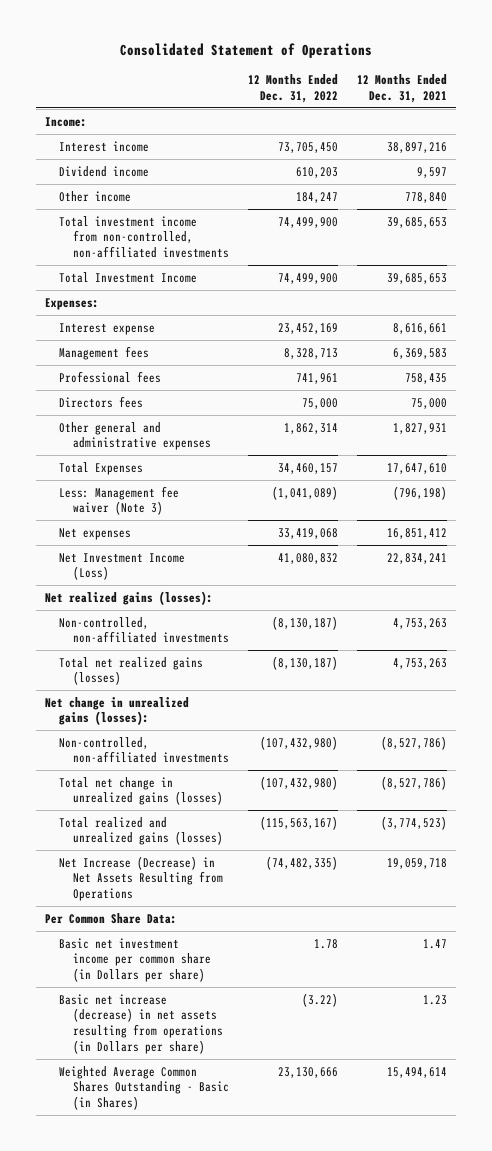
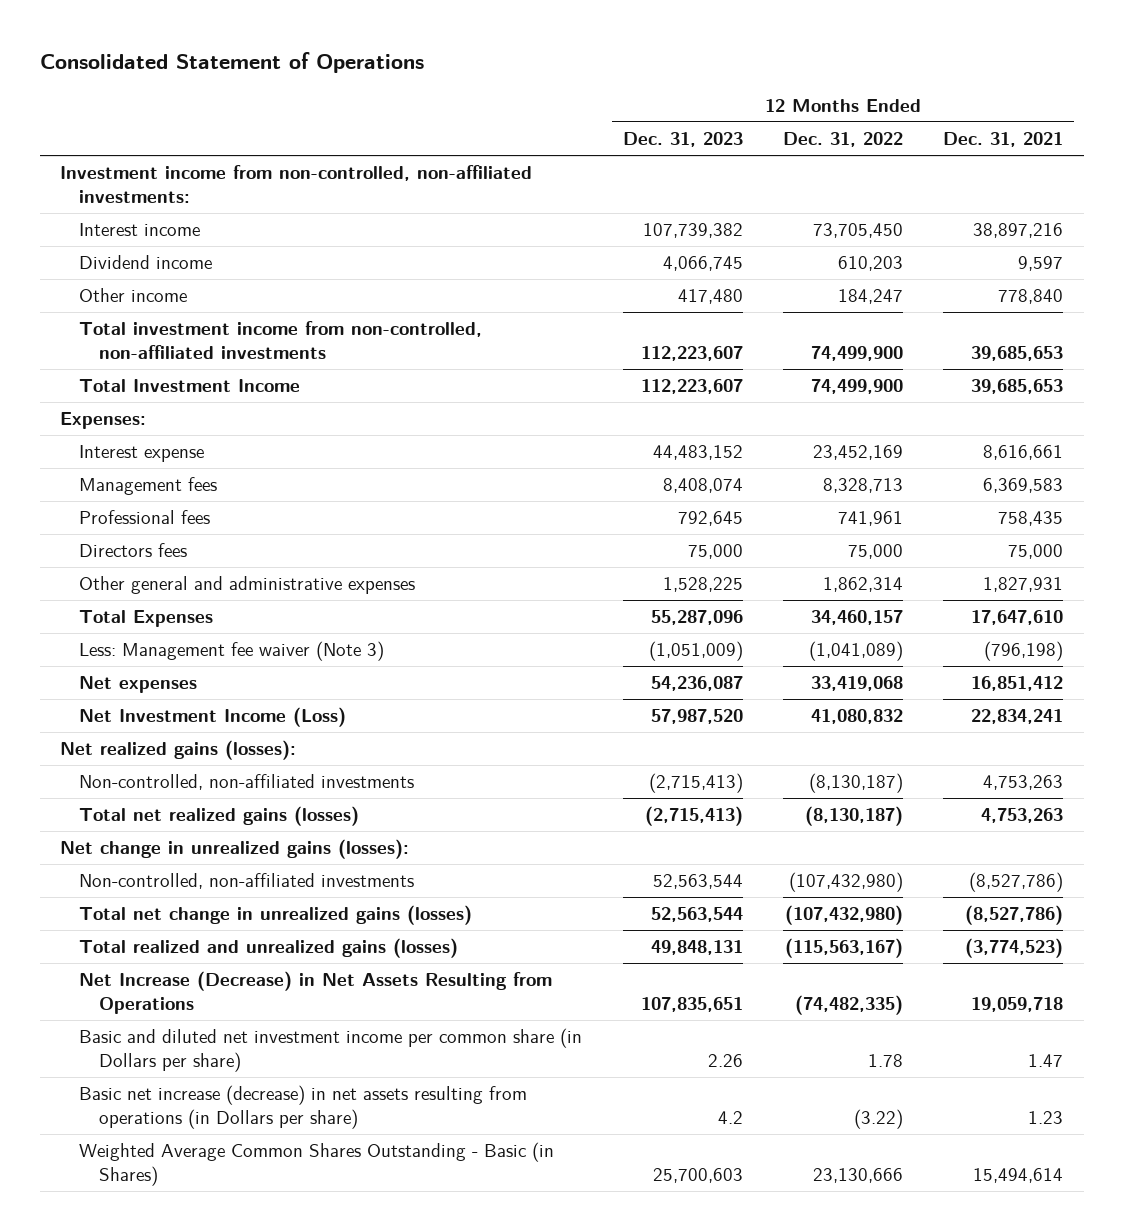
- | 12 Months Ended Dec. 31, 2022 | 12 Months Ended Dec. 31, 2021
+ | 12 Months Ended Dec. 31, 2023 | 12 Months Ended Dec. 31, 2022 | 12 Months Ended Dec. 31, 2021
- Income:
+ Investment income from non-controlled, non-affiliated investments:
- Per Common Share Data:
- Basic net investment income per common share (in Dollars per share) | 1.78 | 1.47
+ Basic and diluted net investment income per common share (in Dollars per share) | 2.26 | 1.78 | 1.47

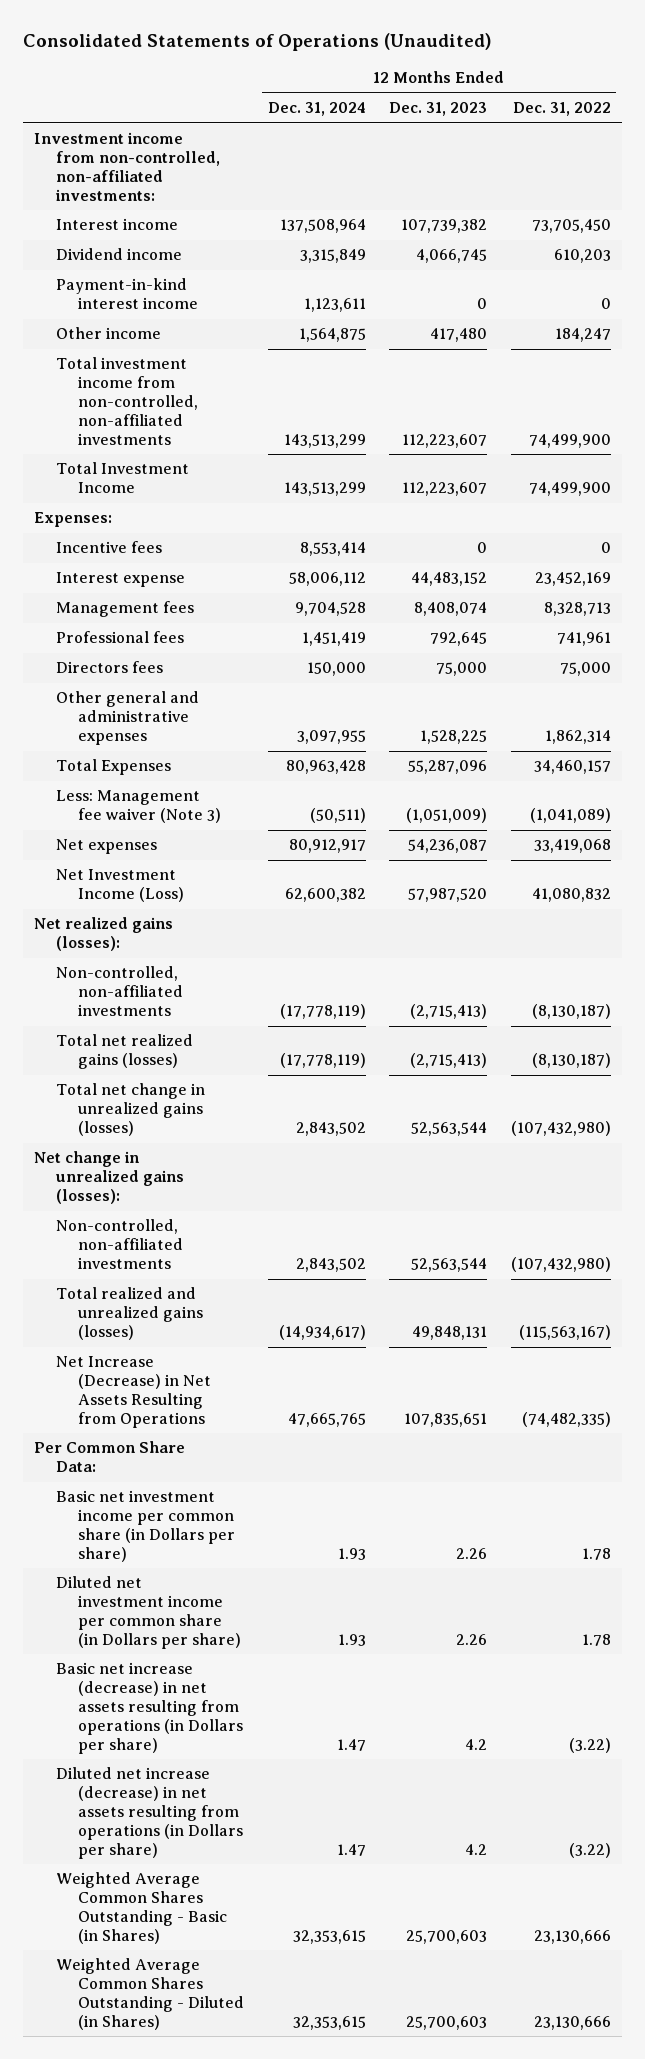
- Consolidated Statement of Operations
+ Consolidated Statements of Operations (Unaudited)
- | 12 Months Ended Dec. 31, 2023 | 12 Months Ended Dec. 31, 2022 | 12 Months Ended Dec. 31, 2021
+ | 12 Months Ended Dec. 31, 2024 | 12 Months Ended Dec. 31, 2023 | 12 Months Ended Dec. 31, 2022
+ Payment-in-kind interest income | 1,123,611 | 0 | 0
+ Incentive fees | 8,553,414 | 0 | 0
moved up: Total net change in unrealized gains (losses) | 2,843,502 | 52,563,544 | (107,432,980)
- Basic and diluted net investment income per common share (in Dollars per share) | 2.26 | 1.78 | 1.47
+ Per Common Share Data:
+ Basic net investment income per common share (in Dollars per share) | 1.93 | 2.26 | 1.78
+ Diluted net investment income per common share (in Dollars per share) | 1.93 | 2.26 | 1.78
+ Diluted net increase (decrease) in net assets resulting from operations (in Dollars per share) | 1.47 | 4.2 | (3.22)
+ Weighted Average Common Shares Outstanding - Diluted (in Shares) | 32,353,615 | 25,700,603 | 23,130,666

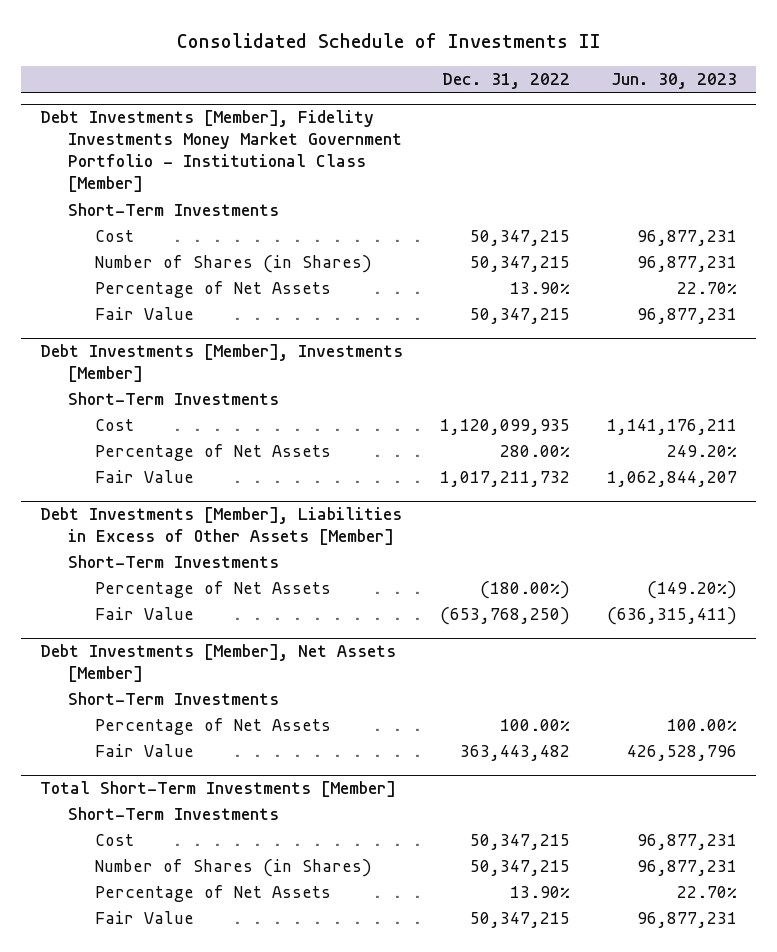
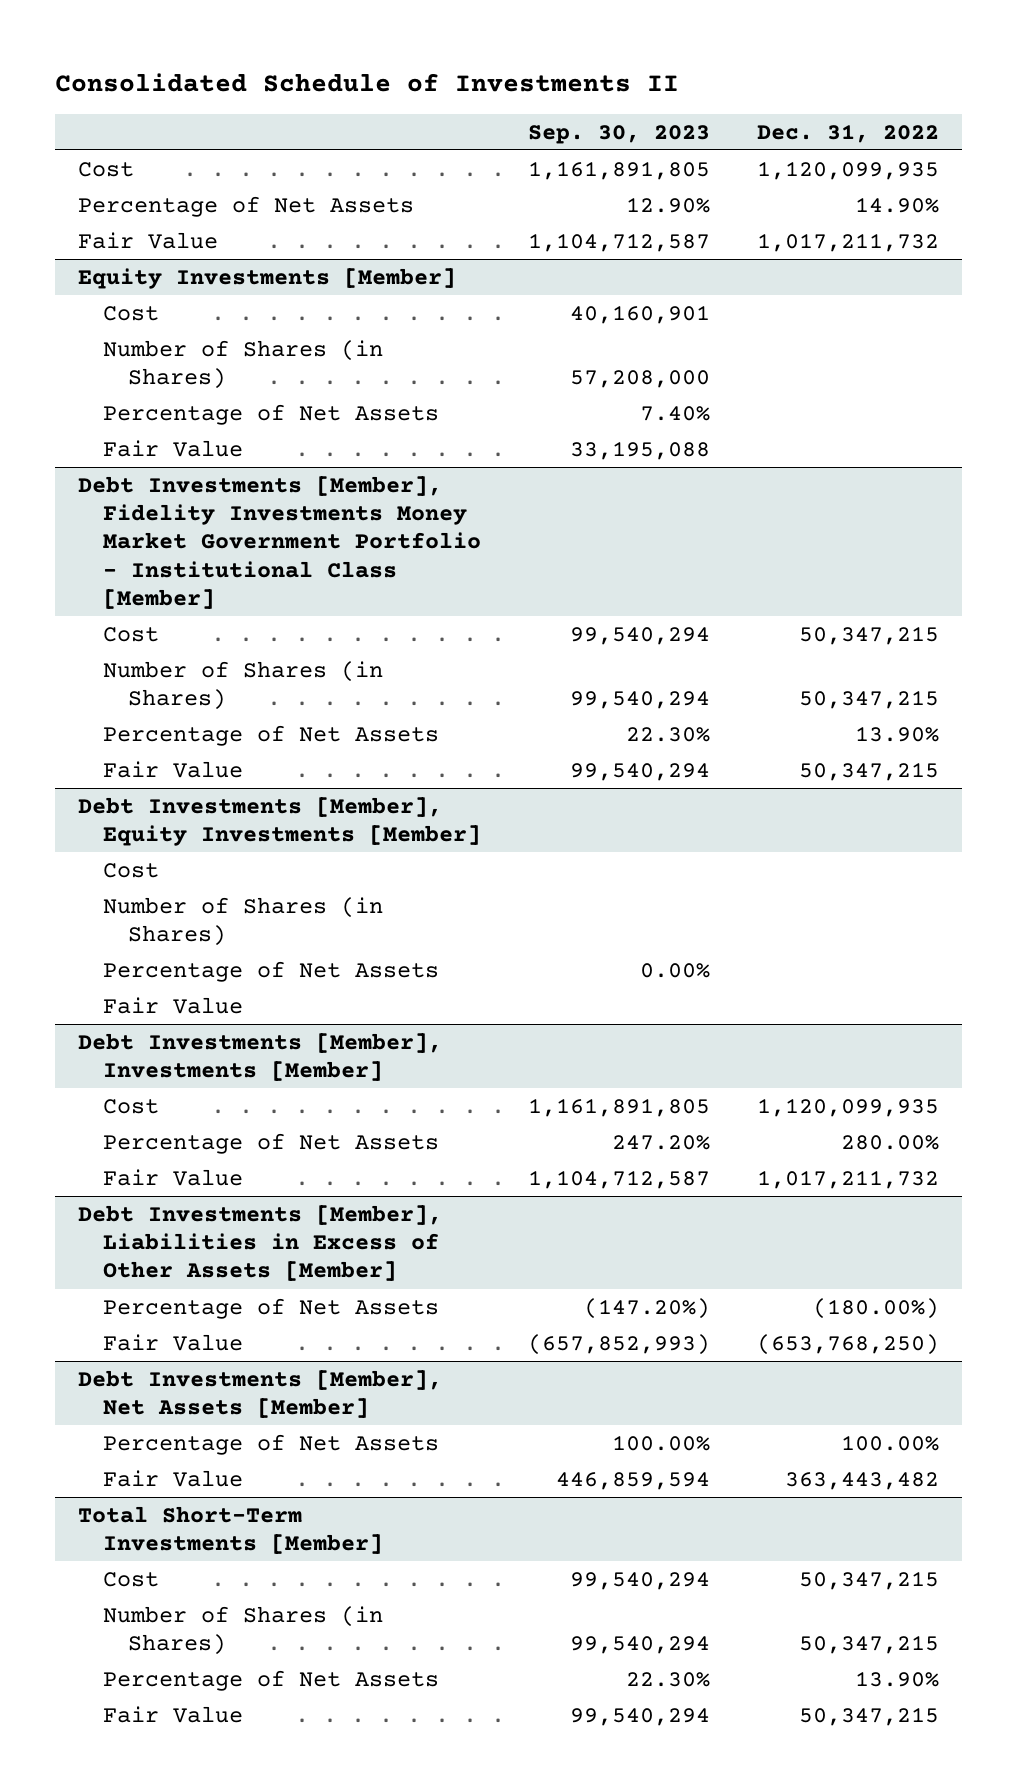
- | Dec. 31, 2022 | Jun. 30, 2023
+ | Sep. 30, 2023 | Dec. 31, 2022
+ Cost | 1,161,891,805 | 1,120,099,935
+ Percentage of Net Assets | 12.90% | 14.90%
+ Fair Value | 1,104,712,587 | 1,017,211,732
+ Equity Investments [Member]
+ Cost | 40,160,901 |
+ Number of Shares (in Shares) | 57,208,000 |
+ Percentage of Net Assets | 7.40% |
+ Fair Value | 33,195,088 |
@ Debt Investments [Member], Fidelity Investments Money Market Government Portfolio - Institutional Class [Member]
- Short-Term Investments
+ Debt Investments [Member], Equity Investments [Member]
+ Cost
+ Number of Shares (in Shares)
+ Percentage of Net Assets | 0.00% |
+ Fair Value
@ Debt Investments [Member], Investments [Member]
- Short-Term Investments
@ Debt Investments [Member], Liabilities in Excess of Other Assets [Member]
- Short-Term Investments
@ Debt Investments [Member], Net Assets [Member]
- Short-Term Investments
@ Total Short-Term Investments [Member]
- Short-Term Investments

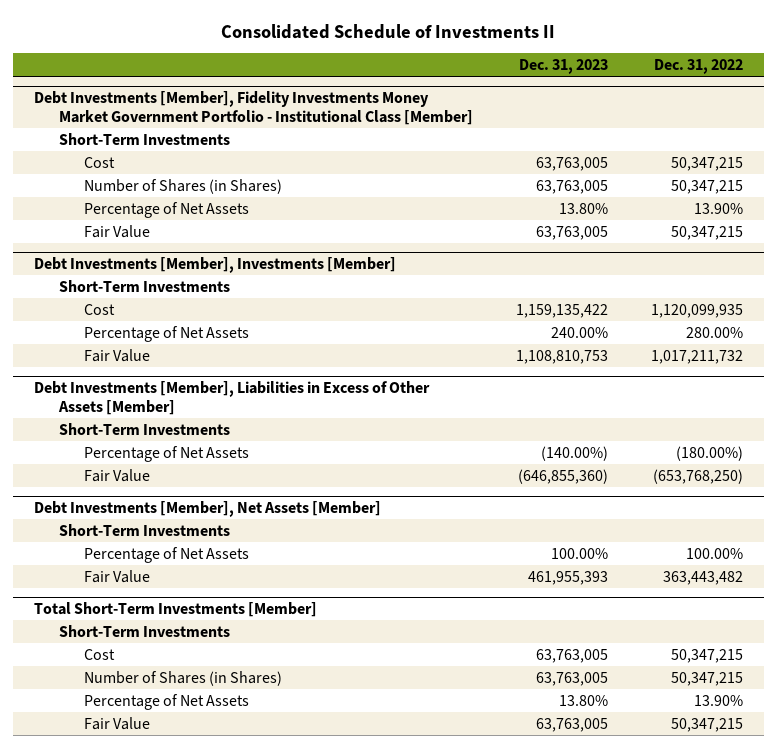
- | Sep. 30, 2023 | Dec. 31, 2022
+ | Dec. 31, 2023 | Dec. 31, 2022
- Cost | 1,161,891,805 | 1,120,099,935
- Percentage of Net Assets | 12.90% | 14.90%
- Fair Value | 1,104,712,587 | 1,017,211,732
- Equity Investments [Member]
- Cost | 40,160,901 |
- Number of Shares (in Shares) | 57,208,000 |
- Percentage of Net Assets | 7.40% |
- Fair Value | 33,195,088 |
@ Debt Investments [Member], Fidelity Investments Money Market Government Portfolio - Institutional Class [Member]
+ Short-Term Investments
- Debt Investments [Member], Equity Investments [Member]
- Cost
- Number of Shares (in Shares)
- Percentage of Net Assets | 0.00% |
- Fair Value
@ Debt Investments [Member], Investments [Member]
+ Short-Term Investments
@ Debt Investments [Member], Liabilities in Excess of Other Assets [Member]
+ Short-Term Investments
@ Debt Investments [Member], Net Assets [Member]
+ Short-Term Investments
@ Total Short-Term Investments [Member]
+ Short-Term Investments

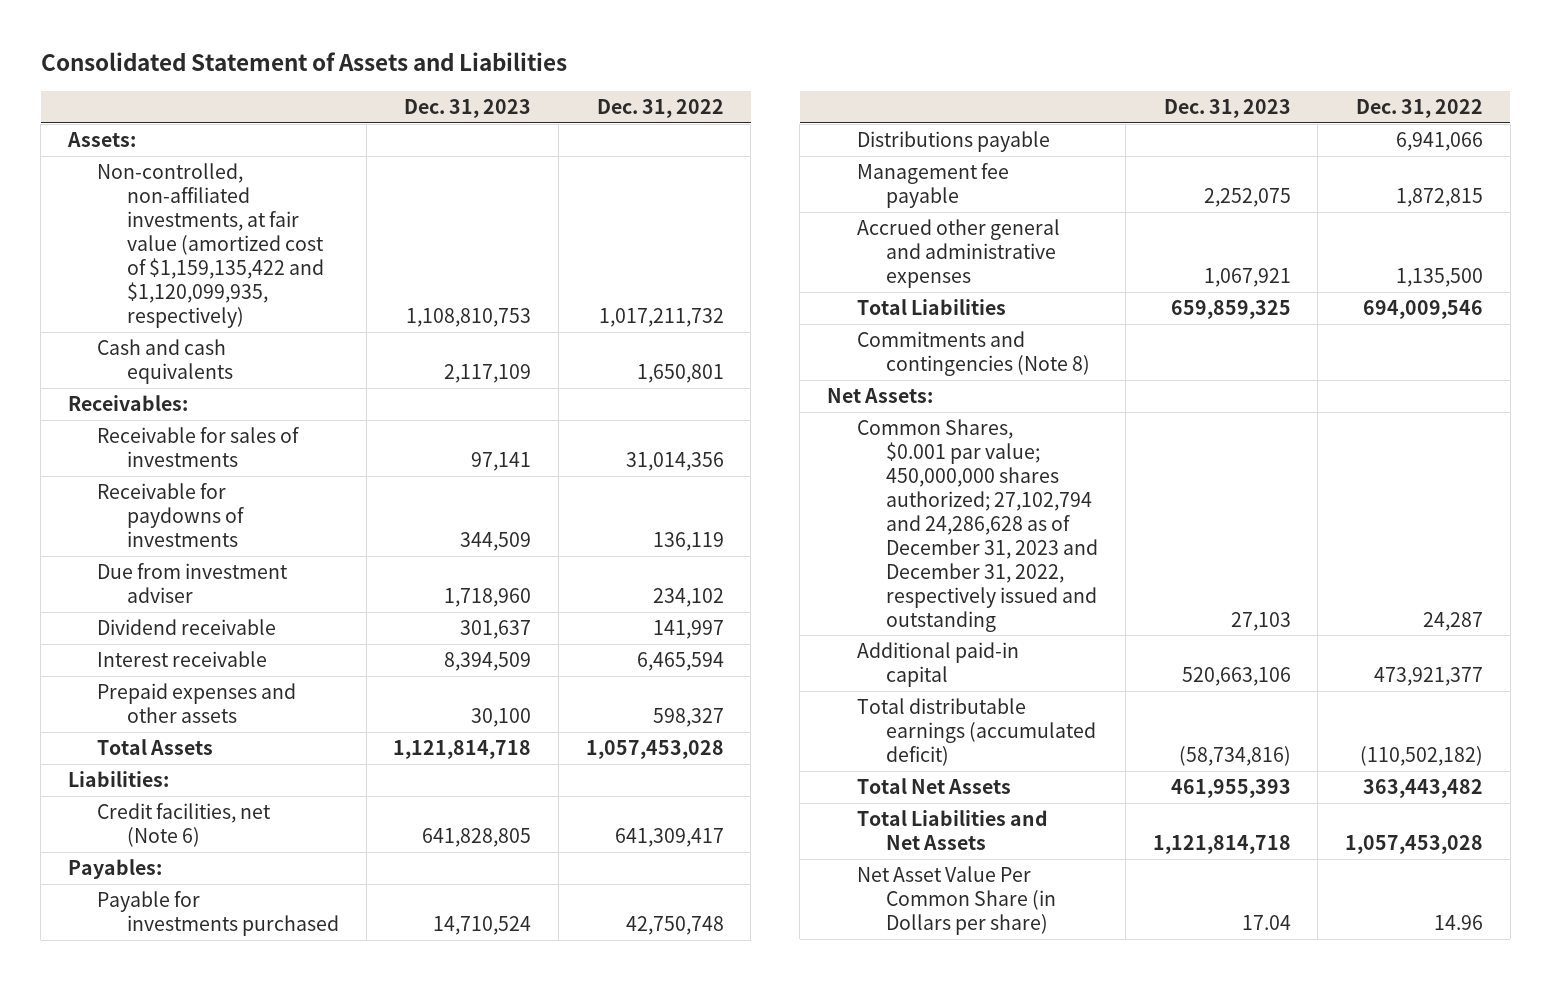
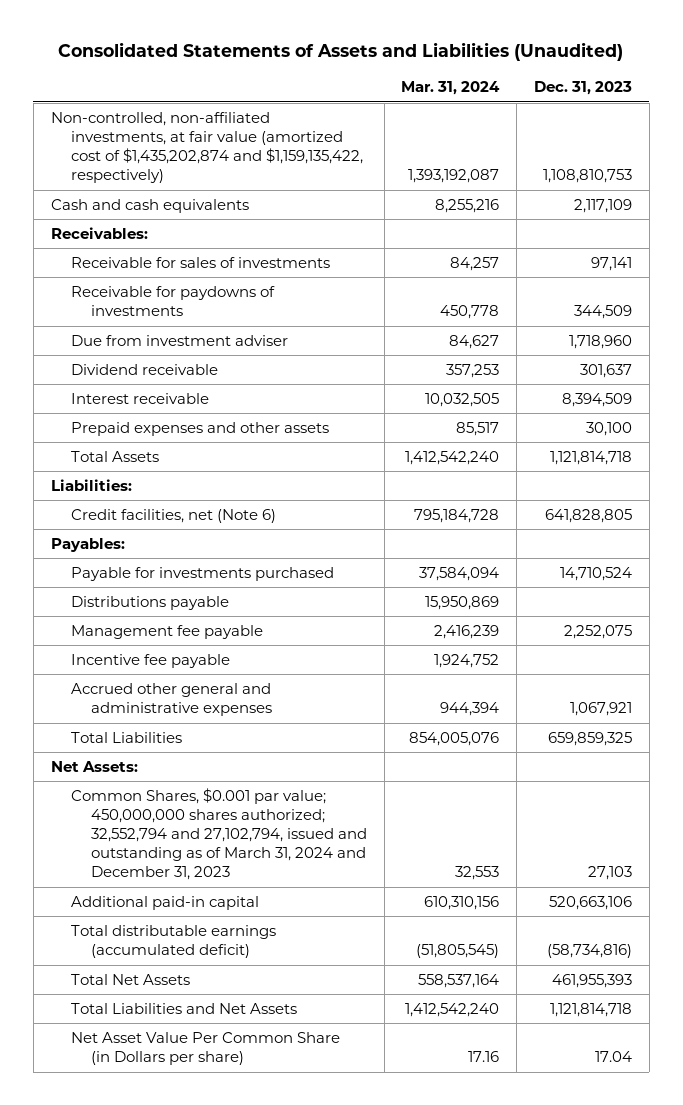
- Consolidated Statement of Assets and Liabilities
+ Consolidated Statements of Assets and Liabilities (Unaudited)
- | Dec. 31, 2023 | Dec. 31, 2022
+ | Mar. 31, 2024 | Dec. 31, 2023
- Assets:
- Non-controlled, non-affiliated investments, at fair value (amortized cost of $1,159,135,422 and $1,120,099,935, respectively) | 1,108,810,753 | 1,017,211,732
+ Non-controlled, non-affiliated investments, at fair value (amortized cost of $1,435,202,874 and $1,159,135,422, respectively) | 1,393,192,087 | 1,108,810,753
+ Incentive fee payable | 1,924,752 |
- Commitments and contingencies (Note 8)
- Common Shares, $0.001 par value; 450,000,000 shares authorized; 27,102,794 and 24,286,628 as of December 31, 2023 and December 31, 2022, respectively issued and outstanding | 27,103 | 24,287
+ Common Shares, $0.001 par value; 450,000,000 shares authorized; 32,552,794 and 27,102,794, issued and outstanding as of March 31, 2024 and December 31, 2023 | 32,553 | 27,103

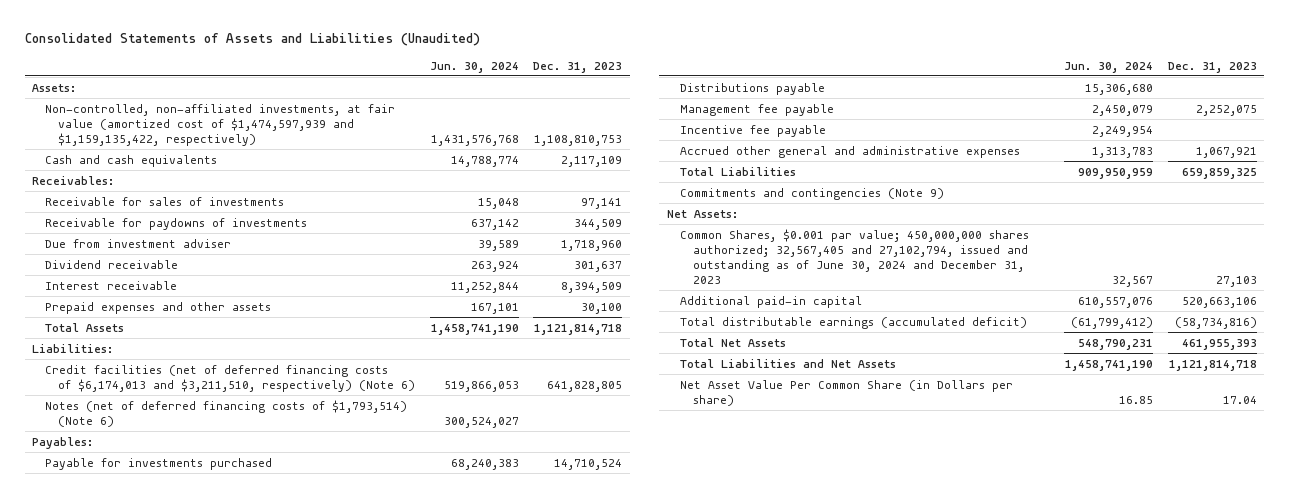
- | Mar. 31, 2024 | Dec. 31, 2023
+ | Jun. 30, 2024 | Dec. 31, 2023
- Non-controlled, non-affiliated investments, at fair value (amortized cost of $1,435,202,874 and $1,159,135,422, respectively) | 1,393,192,087 | 1,108,810,753
+ Assets:
+ Non-controlled, non-affiliated investments, at fair value (amortized cost of $1,474,597,939 and $1,159,135,422, respectively) | 1,431,576,768 | 1,108,810,753
- Credit facilities, net (Note 6) | 795,184,728 | 641,828,805
+ Credit facilities (net of deferred financing costs of $6,174,013 and $3,211,510, respectively) (Note 6) | 519,866,053 | 641,828,805
+ Notes (net of deferred financing costs of $1,793,514) (Note 6) | 300,524,027 |
+ Commitments and contingencies (Note 9)
- Common Shares, $0.001 par value; 450,000,000 shares authorized; 32,552,794 and 27,102,794, issued and outstanding as of March 31, 2024 and December 31, 2023 | 32,553 | 27,103
+ Common Shares, $0.001 par value; 450,000,000 shares authorized; 32,567,405 and 27,102,794, issued and outstanding as of June 30, 2024 and December 31, 2023 | 32,567 | 27,103

